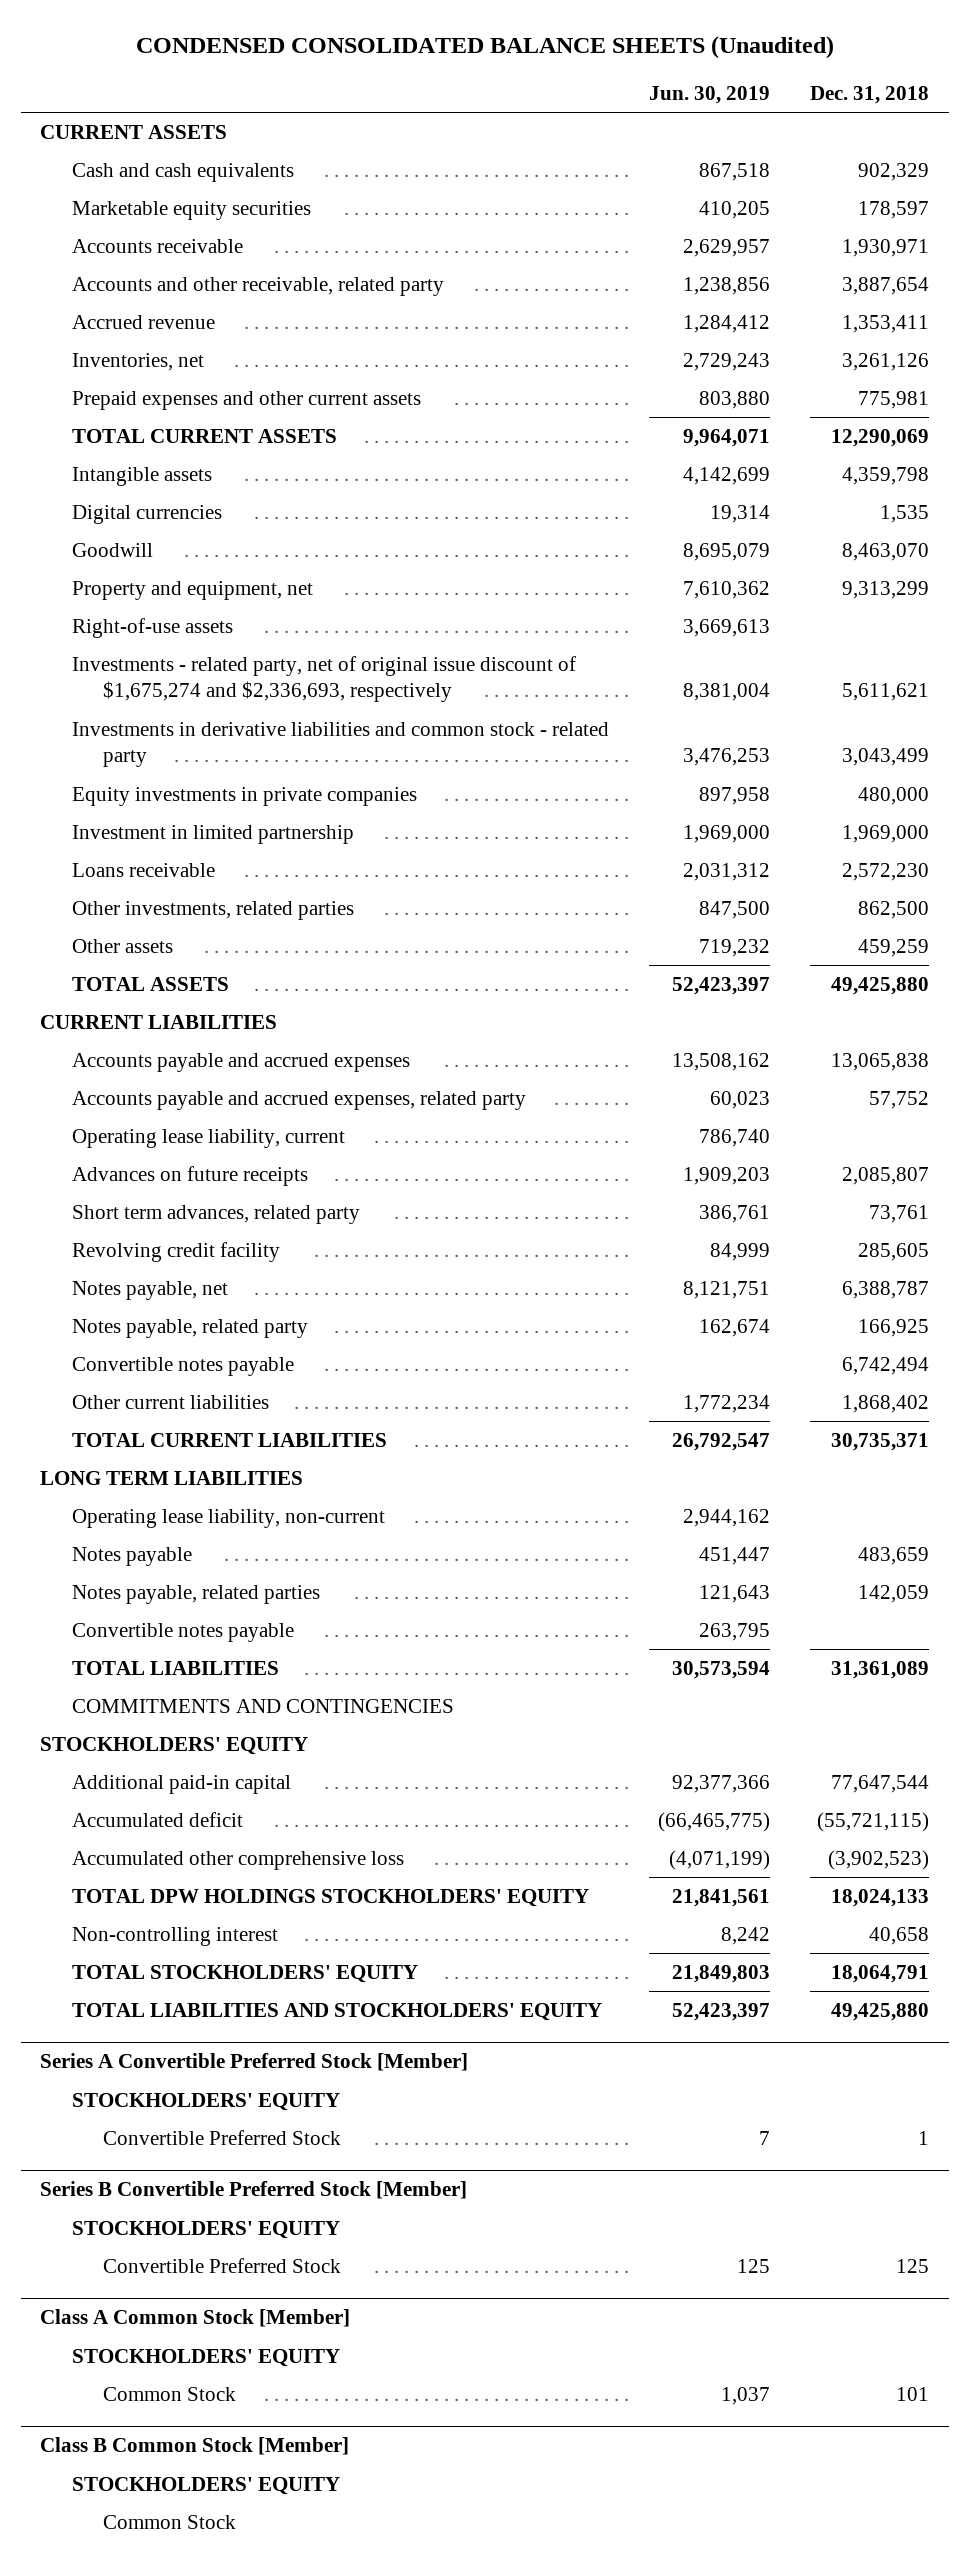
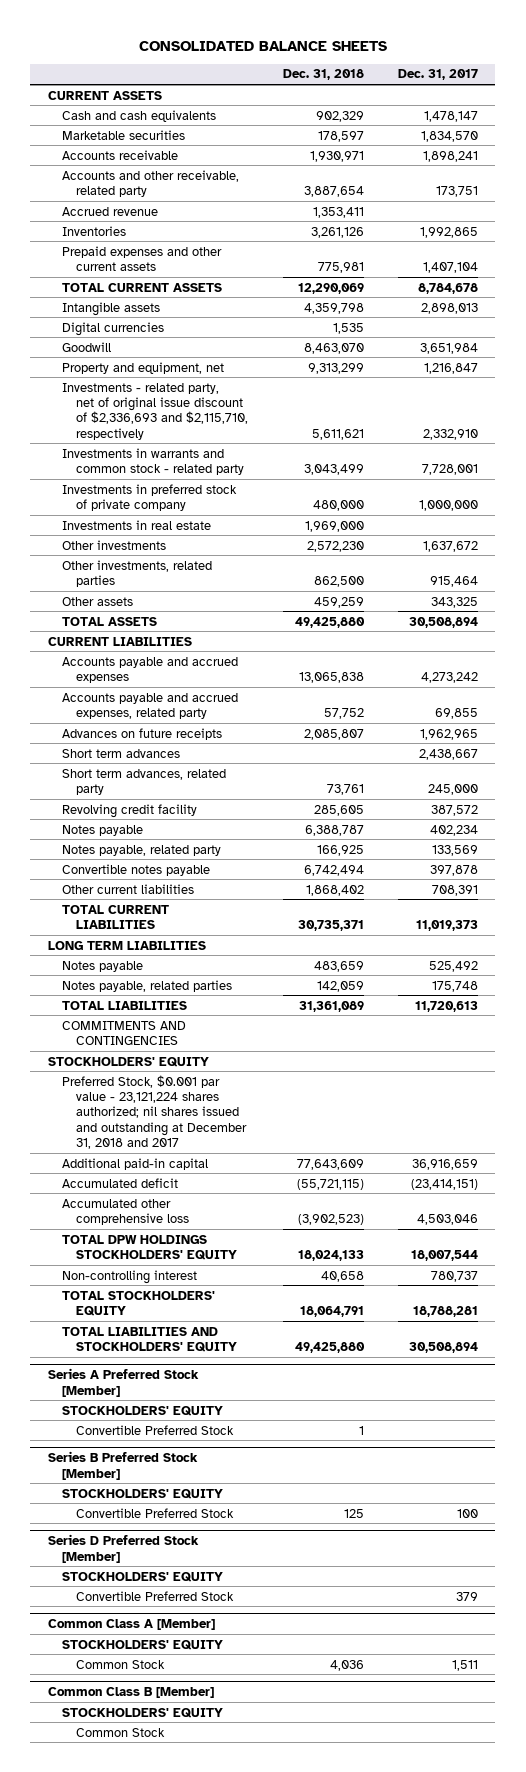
- CONDENSED CONSOLIDATED BALANCE SHEETS (Unaudited)
+ CONSOLIDATED BALANCE SHEETS
- | Jun. 30, 2019 | Dec. 31, 2018
+ | Dec. 31, 2018 | Dec. 31, 2017
- Marketable equity securities | 410,205 | 178,597
+ Marketable securities | 178,597 | 1,834,570
- Inventories, net | 2,729,243 | 3,261,126
+ Inventories | 3,261,126 | 1,992,865
- Right-of-use assets | 3,669,613 |
- Investments - related party, net of original issue discount of $1,675,274 and $2,336,693, respectively | 8,381,004 | 5,611,621
- Investments in derivative liabilities and common stock - related party | 3,476,253 | 3,043,499
- Equity investments in private companies | 897,958 | 480,000
- Investment in limited partnership | 1,969,000 | 1,969,000
- Loans receivable | 2,031,312 | 2,572,230
+ Investments - related party, net of original issue discount of $2,336,693 and $2,115,710, respectively | 5,611,621 | 2,332,910
+ Investments in warrants and common stock - related party | 3,043,499 | 7,728,001
+ Investments in preferred stock of private company | 480,000 | 1,000,000
+ Investments in real estate | 1,969,000 |
+ Other investments | 2,572,230 | 1,637,672
- Operating lease liability, current | 786,740 |
+ Short term advances | | 2,438,667
- Notes payable, net | 8,121,751 | 6,388,787
+ Notes payable | 6,388,787 | 402,234
- Operating lease liability, non-current | 2,944,162 |
- Convertible notes payable | 263,795 |
- Additional paid-in capital | 92,377,366 | 77,647,544
+ Preferred Stock, $0.001 par value - 23,121,224 shares authorized; nil shares issued and outstanding at December 31, 2018 and 2017
+ Additional paid-in capital | 77,643,609 | 36,916,659
- Series A Convertible Preferred Stock [Member]
+ Series A Preferred Stock [Member]
- Series B Convertible Preferred Stock [Member]
+ Series B Preferred Stock [Member]
- Class A Common Stock [Member]
+ Series D Preferred Stock [Member]
- Common Stock | 1,037 | 101
- Class B Common Stock [Member]
+ Convertible Preferred Stock | | 379
+ Common Class A [Member]
+ Common Stock | 4,036 | 1,511
+ Common Class B [Member]
+ STOCKHOLDERS' EQUITY

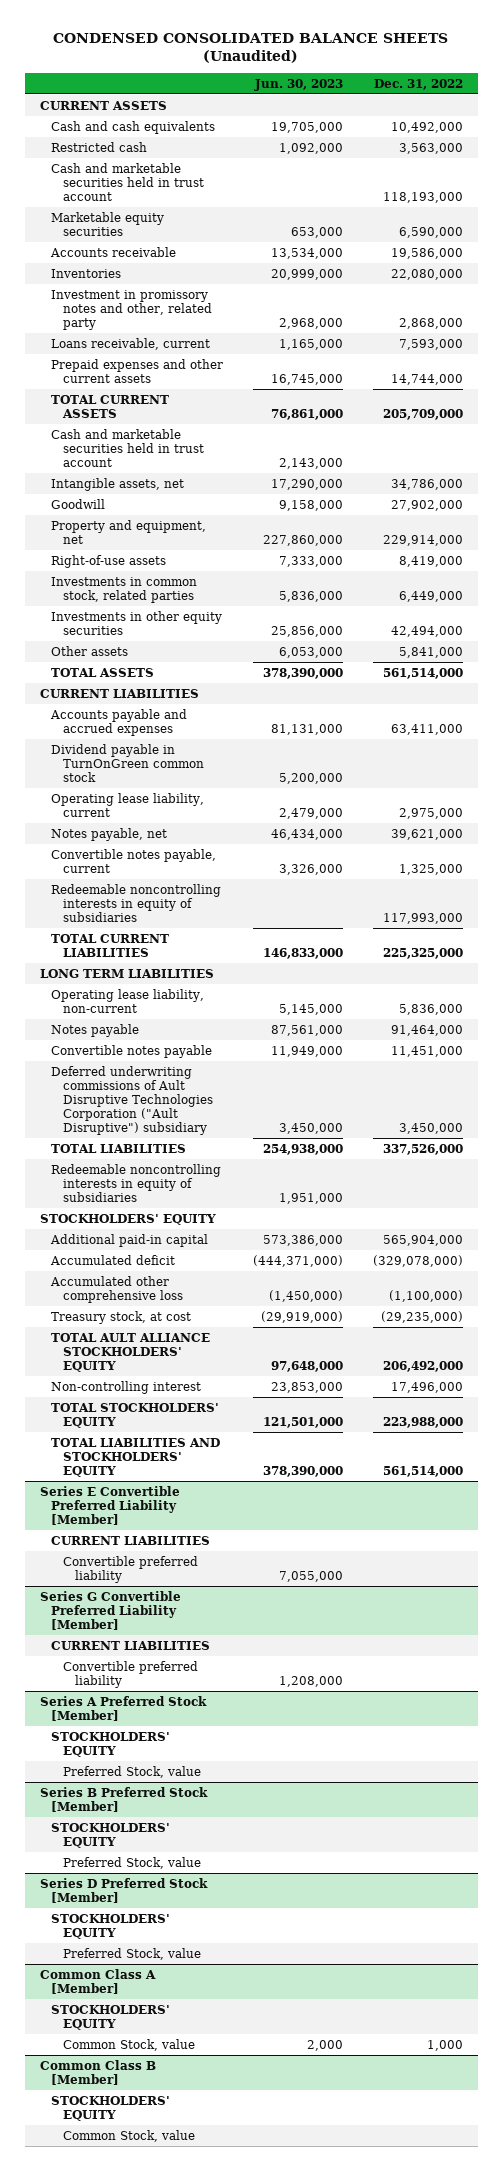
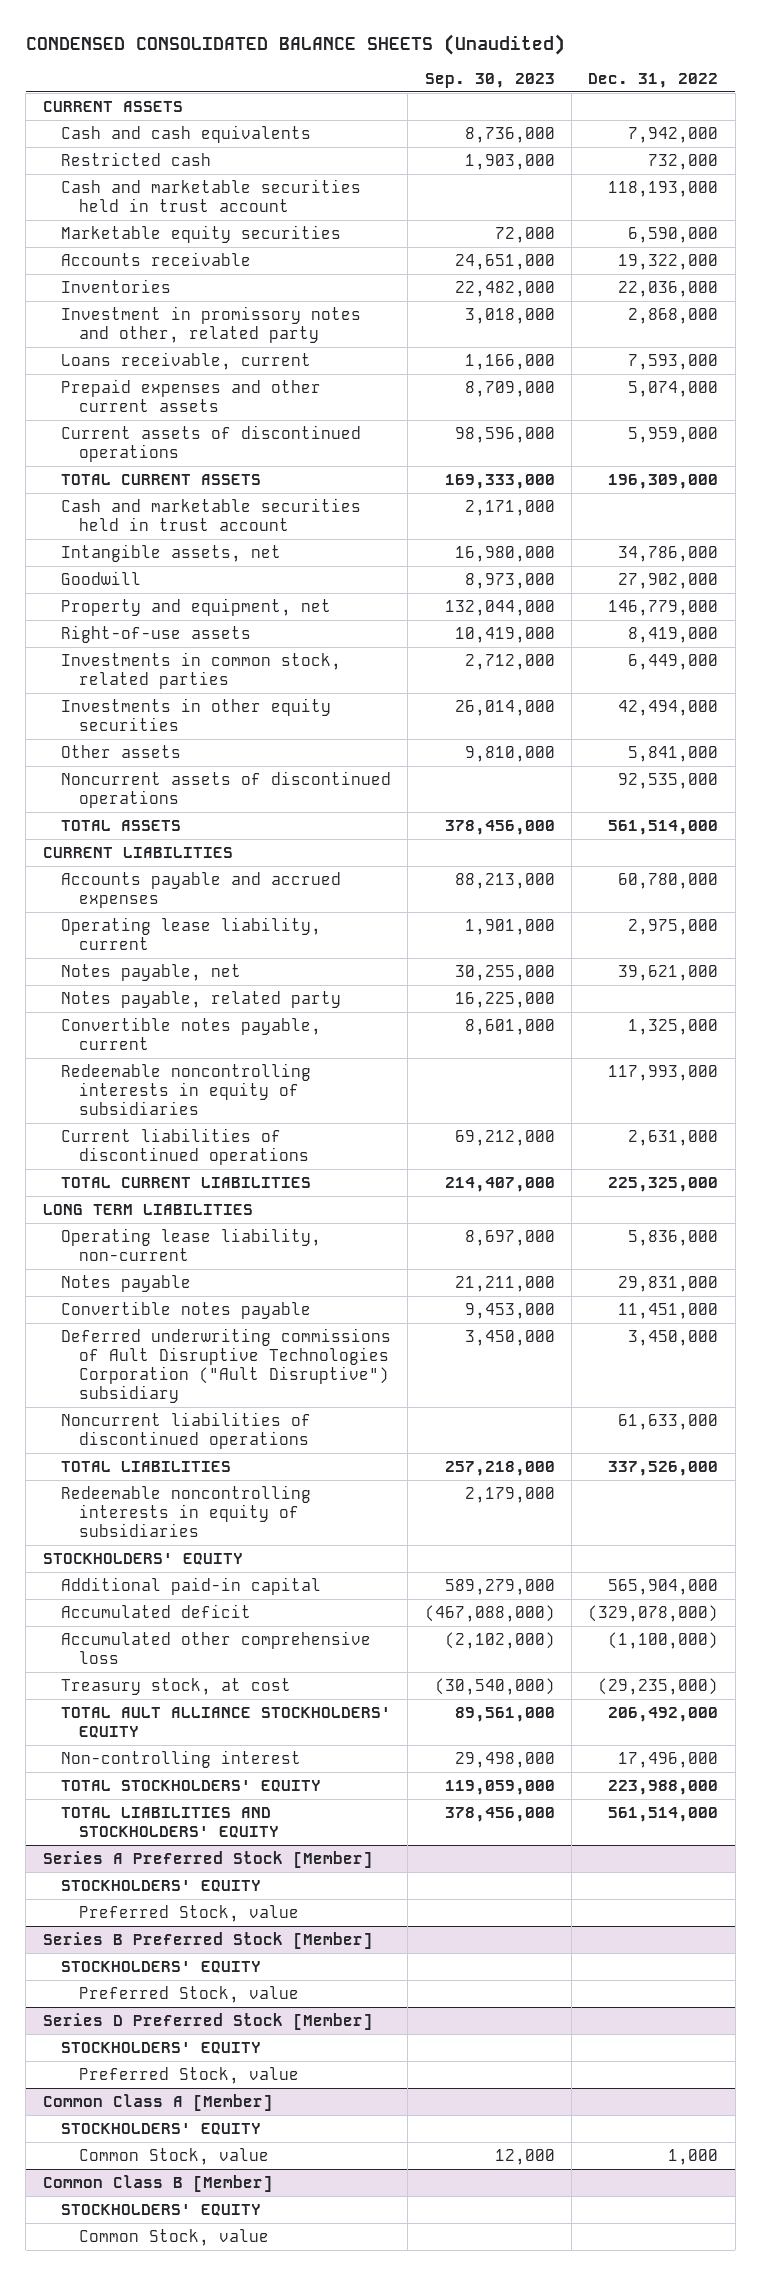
- | Jun. 30, 2023 | Dec. 31, 2022
+ | Sep. 30, 2023 | Dec. 31, 2022
- Cash and cash equivalents | 19,705,000 | 10,492,000
- Restricted cash | 1,092,000 | 3,563,000
+ Cash and cash equivalents | 8,736,000 | 7,942,000
+ Restricted cash | 1,903,000 | 732,000
- Accounts receivable | 13,534,000 | 19,586,000
- Inventories | 20,999,000 | 22,080,000
+ Accounts receivable | 24,651,000 | 19,322,000
+ Inventories | 22,482,000 | 22,036,000
- Prepaid expenses and other current assets | 16,745,000 | 14,744,000
- TOTAL CURRENT ASSETS | 76,861,000 | 205,709,000
+ Prepaid expenses and other current assets | 8,709,000 | 5,074,000
+ Current assets of discontinued operations | 98,596,000 | 5,959,000
+ TOTAL CURRENT ASSETS | 169,333,000 | 196,309,000
- Property and equipment, net | 227,860,000 | 229,914,000
+ Property and equipment, net | 132,044,000 | 146,779,000
+ Noncurrent assets of discontinued operations | | 92,535,000
- Accounts payable and accrued expenses | 81,131,000 | 63,411,000
- Dividend payable in TurnOnGreen common stock | 5,200,000 |
+ Accounts payable and accrued expenses | 88,213,000 | 60,780,000
+ Notes payable, related party | 16,225,000 |
+ Current liabilities of discontinued operations | 69,212,000 | 2,631,000
- Notes payable | 87,561,000 | 91,464,000
+ Notes payable | 21,211,000 | 29,831,000
+ Noncurrent liabilities of discontinued operations | | 61,633,000
- Series E Convertible Preferred Liability [Member]
- CURRENT LIABILITIES
- Convertible preferred liability | 7,055,000 |
- Series G Convertible Preferred Liability [Member]
- CURRENT LIABILITIES
- Convertible preferred liability | 1,208,000 |

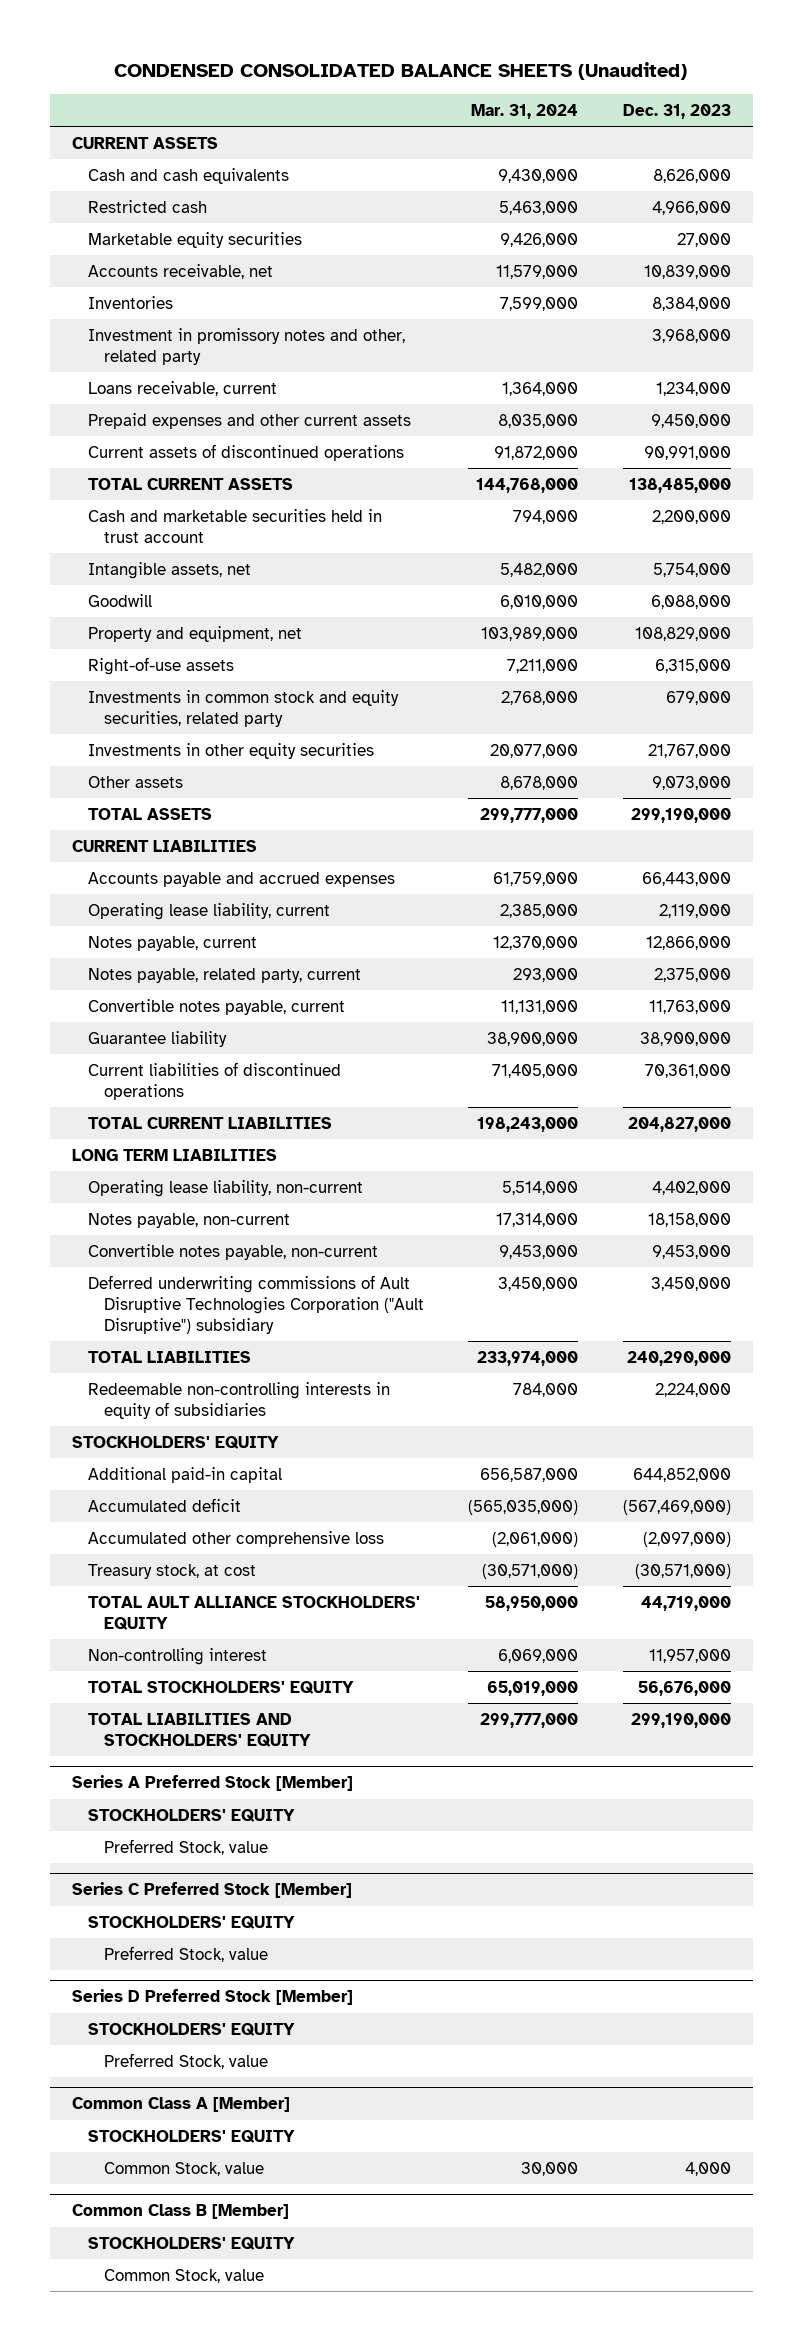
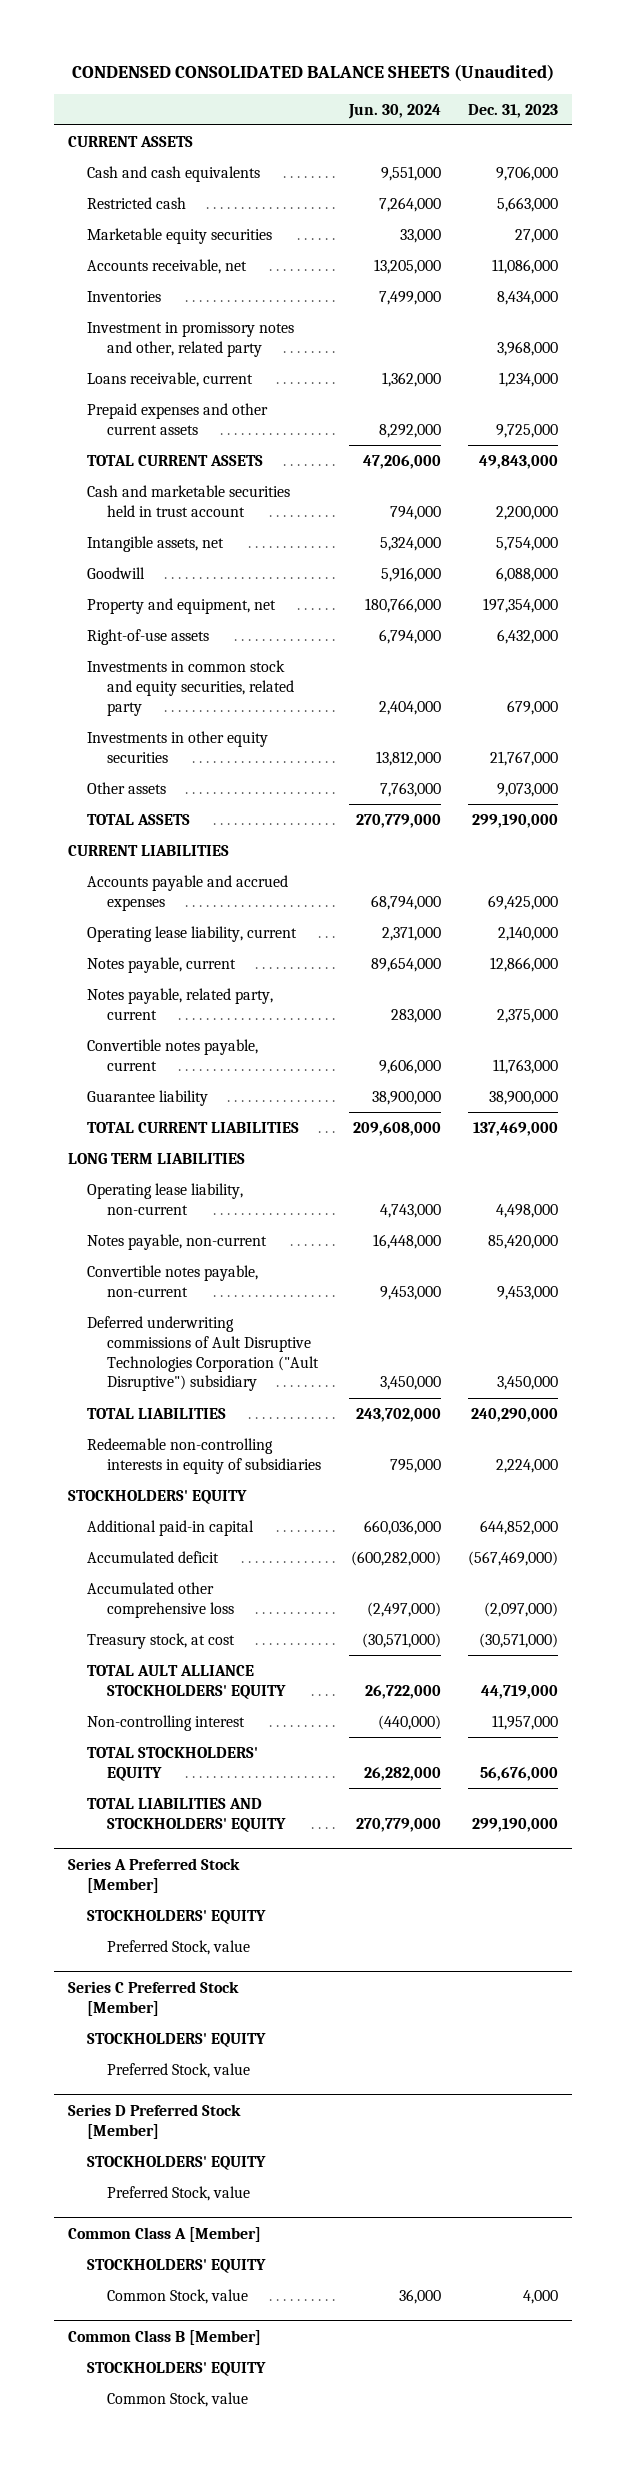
- | Mar. 31, 2024 | Dec. 31, 2023
+ | Jun. 30, 2024 | Dec. 31, 2023
- Cash and cash equivalents | 9,430,000 | 8,626,000
- Restricted cash | 5,463,000 | 4,966,000
+ Cash and cash equivalents | 9,551,000 | 9,706,000
+ Restricted cash | 7,264,000 | 5,663,000
- Accounts receivable, net | 11,579,000 | 10,839,000
- Inventories | 7,599,000 | 8,384,000
+ Accounts receivable, net | 13,205,000 | 11,086,000
+ Inventories | 7,499,000 | 8,434,000
- Prepaid expenses and other current assets | 8,035,000 | 9,450,000
- Current assets of discontinued operations | 91,872,000 | 90,991,000
- TOTAL CURRENT ASSETS | 144,768,000 | 138,485,000
+ Prepaid expenses and other current assets | 8,292,000 | 9,725,000
+ TOTAL CURRENT ASSETS | 47,206,000 | 49,843,000
- Property and equipment, net | 103,989,000 | 108,829,000
- Right-of-use assets | 7,211,000 | 6,315,000
+ Property and equipment, net | 180,766,000 | 197,354,000
+ Right-of-use assets | 6,794,000 | 6,432,000
- Accounts payable and accrued expenses | 61,759,000 | 66,443,000
- Operating lease liability, current | 2,385,000 | 2,119,000
+ Accounts payable and accrued expenses | 68,794,000 | 69,425,000
+ Operating lease liability, current | 2,371,000 | 2,140,000
- Current liabilities of discontinued operations | 71,405,000 | 70,361,000
- TOTAL CURRENT LIABILITIES | 198,243,000 | 204,827,000
+ TOTAL CURRENT LIABILITIES | 209,608,000 | 137,469,000
- Operating lease liability, non-current | 5,514,000 | 4,402,000
- Notes payable, non-current | 17,314,000 | 18,158,000
+ Operating lease liability, non-current | 4,743,000 | 4,498,000
+ Notes payable, non-current | 16,448,000 | 85,420,000

